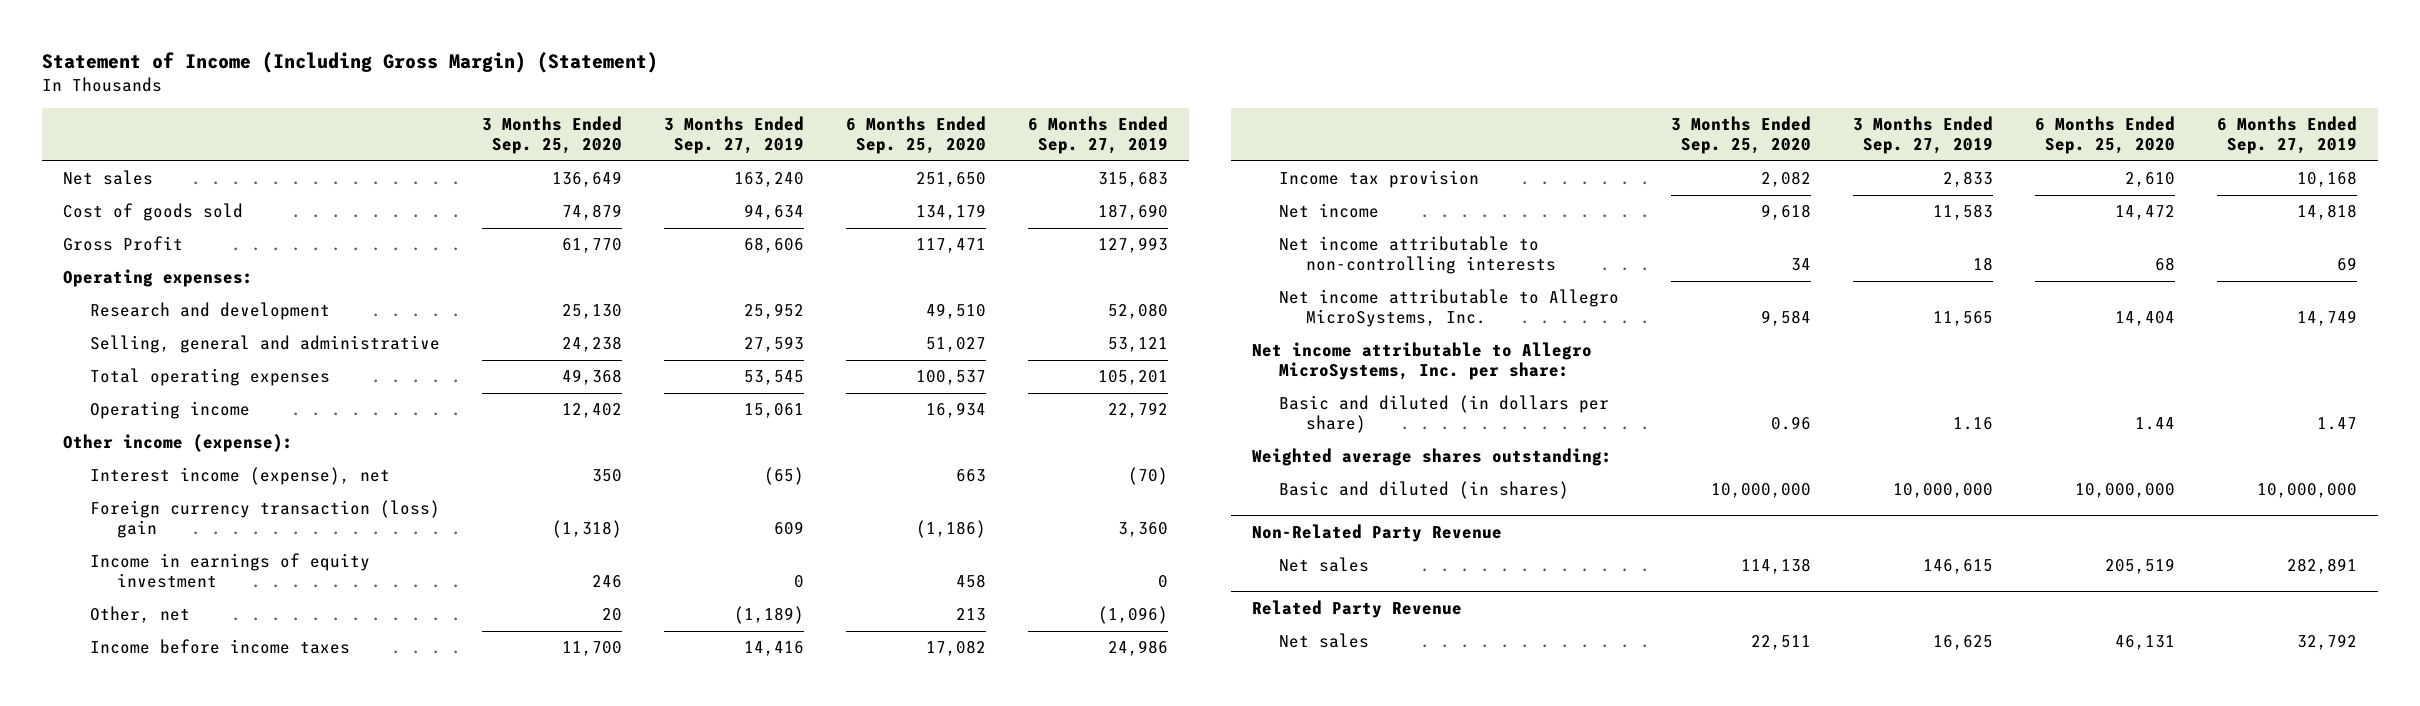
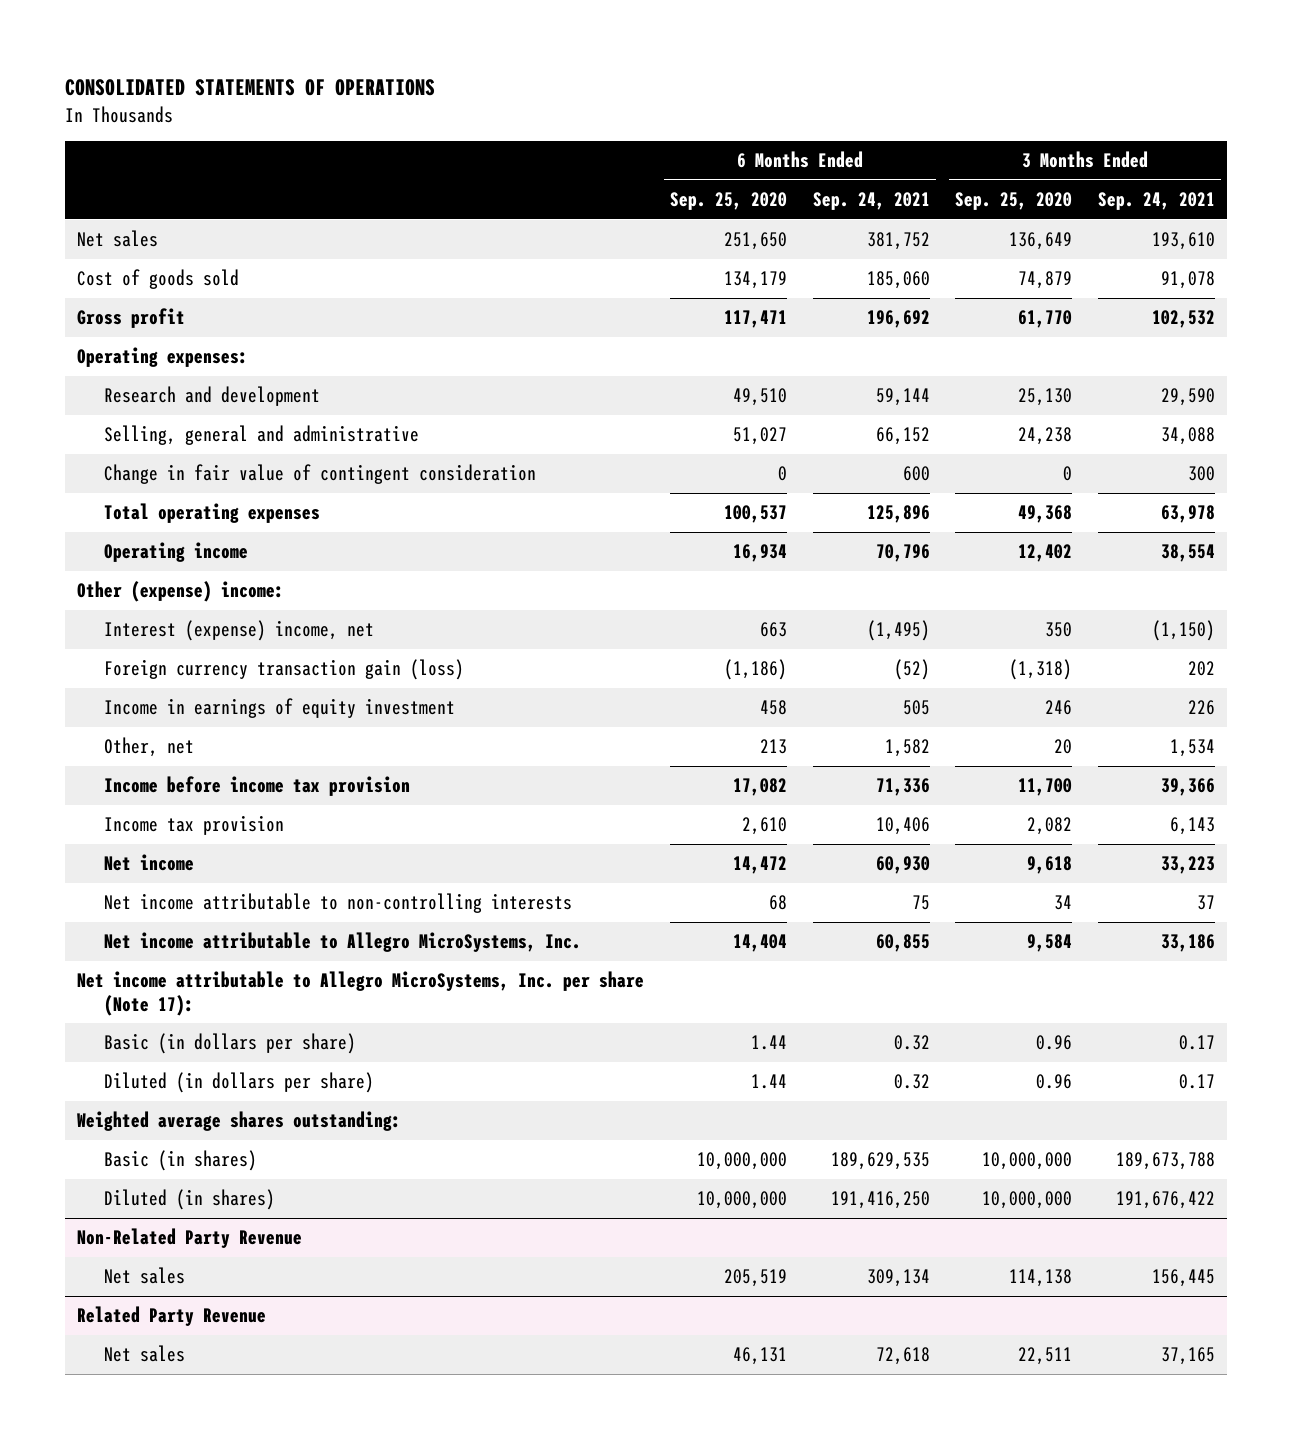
- Statement of Income (Including Gross Margin) (Statement)
+ CONSOLIDATED STATEMENTS OF OPERATIONS
- | 3 Months Ended Sep. 25, 2020 | 3 Months Ended Sep. 27, 2019 | 6 Months Ended Sep. 25, 2020 | 6 Months Ended Sep. 27, 2019
+ | 6 Months Ended Sep. 25, 2020 | 6 Months Ended Sep. 24, 2021 | 3 Months Ended Sep. 25, 2020 | 3 Months Ended Sep. 24, 2021
- Gross Profit | 61,770 | 68,606 | 117,471 | 127,993
+ Gross profit | 117,471 | 196,692 | 61,770 | 102,532
+ Change in fair value of contingent consideration | 0 | 600 | 0 | 300
- Other income (expense):
- Interest income (expense), net | 350 | (65) | 663 | (70)
- Foreign currency transaction (loss) gain | (1,318) | 609 | (1,186) | 3,360
+ Other (expense) income:
+ Interest (expense) income, net | 663 | (1,495) | 350 | (1,150)
+ Foreign currency transaction gain (loss) | (1,186) | (52) | (1,318) | 202
- Income before income taxes | 11,700 | 14,416 | 17,082 | 24,986
+ Income before income tax provision | 17,082 | 71,336 | 11,700 | 39,366
- Net income attributable to Allegro MicroSystems, Inc. per share:
- Basic and diluted (in dollars per share) | 0.96 | 1.16 | 1.44 | 1.47
+ Net income attributable to Allegro MicroSystems, Inc. per share (Note 17):
+ Basic (in dollars per share) | 1.44 | 0.32 | 0.96 | 0.17
+ Diluted (in dollars per share) | 1.44 | 0.32 | 0.96 | 0.17
- Basic and diluted (in shares) | 10,000,000 | 10,000,000 | 10,000,000 | 10,000,000
+ Basic (in shares) | 10,000,000 | 189,629,535 | 10,000,000 | 189,673,788
+ Diluted (in shares) | 10,000,000 | 191,416,250 | 10,000,000 | 191,676,422

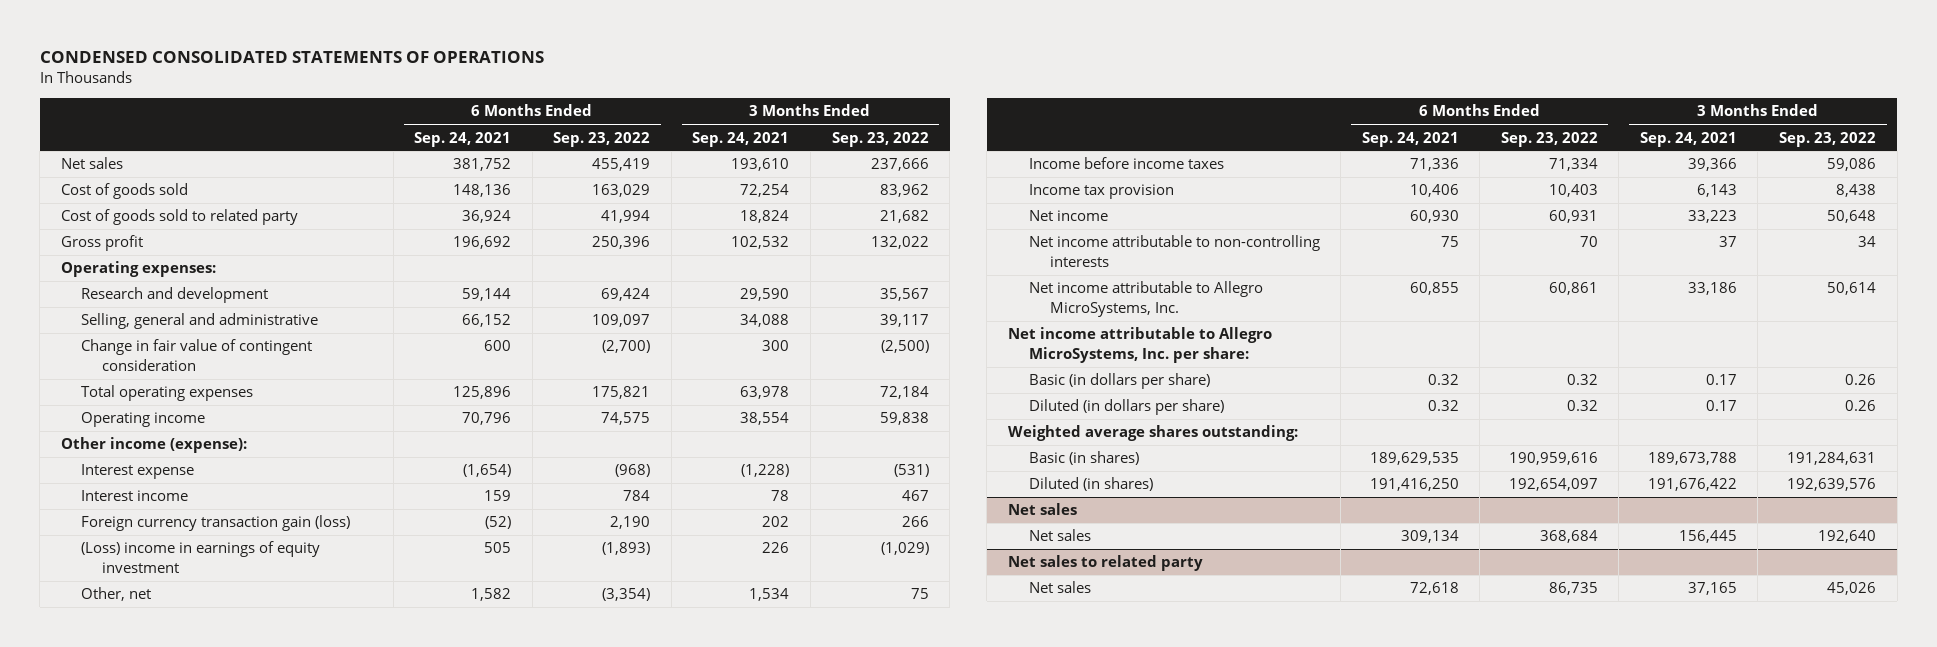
- CONSOLIDATED STATEMENTS OF OPERATIONS
+ CONDENSED CONSOLIDATED STATEMENTS OF OPERATIONS
- | 6 Months Ended Sep. 25, 2020 | 6 Months Ended Sep. 24, 2021 | 3 Months Ended Sep. 25, 2020 | 3 Months Ended Sep. 24, 2021
+ | 6 Months Ended Sep. 24, 2021 | 6 Months Ended Sep. 23, 2022 | 3 Months Ended Sep. 24, 2021 | 3 Months Ended Sep. 23, 2022
- Cost of goods sold | 134,179 | 185,060 | 74,879 | 91,078
+ Cost of goods sold | 148,136 | 163,029 | 72,254 | 83,962
+ Cost of goods sold to related party | 36,924 | 41,994 | 18,824 | 21,682
- Other (expense) income:
- Interest (expense) income, net | 663 | (1,495) | 350 | (1,150)
+ Other income (expense):
+ Interest expense | (1,654) | (968) | (1,228) | (531)
+ Interest income | 159 | 784 | 78 | 467
- Income in earnings of equity investment | 458 | 505 | 246 | 226
+ (Loss) income in earnings of equity investment | 505 | (1,893) | 226 | (1,029)
- Income before income tax provision | 17,082 | 71,336 | 11,700 | 39,366
+ Income before income taxes | 71,336 | 71,334 | 39,366 | 59,086
- Net income attributable to Allegro MicroSystems, Inc. per share (Note 17):
+ Net income attributable to Allegro MicroSystems, Inc. per share:
- Non-Related Party Revenue
+ Net sales
- Related Party Revenue
+ Net sales to related party

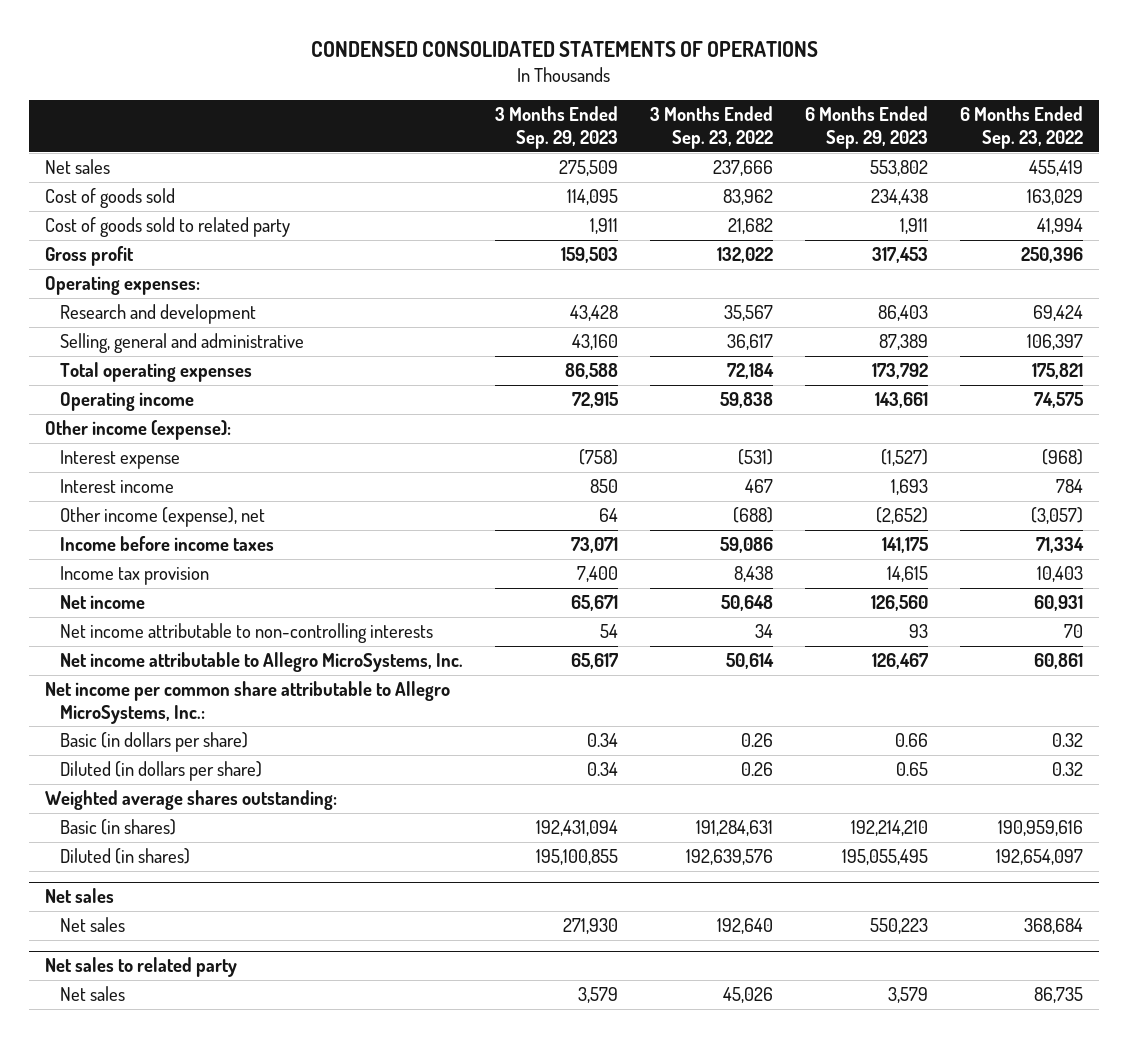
- | 6 Months Ended Sep. 24, 2021 | 6 Months Ended Sep. 23, 2022 | 3 Months Ended Sep. 24, 2021 | 3 Months Ended Sep. 23, 2022
+ | 3 Months Ended Sep. 29, 2023 | 3 Months Ended Sep. 23, 2022 | 6 Months Ended Sep. 29, 2023 | 6 Months Ended Sep. 23, 2022
- Selling, general and administrative | 66,152 | 109,097 | 34,088 | 39,117
- Change in fair value of contingent consideration | 600 | (2,700) | 300 | (2,500)
+ Selling, general and administrative | 43,160 | 36,617 | 87,389 | 106,397
- Foreign currency transaction gain (loss) | (52) | 2,190 | 202 | 266
- (Loss) income in earnings of equity investment | 505 | (1,893) | 226 | (1,029)
- Other, net | 1,582 | (3,354) | 1,534 | 75
+ Other income (expense), net | 64 | (688) | (2,652) | (3,057)
- Net income attributable to Allegro MicroSystems, Inc. per share:
+ Net income per common share attributable to Allegro MicroSystems, Inc.:

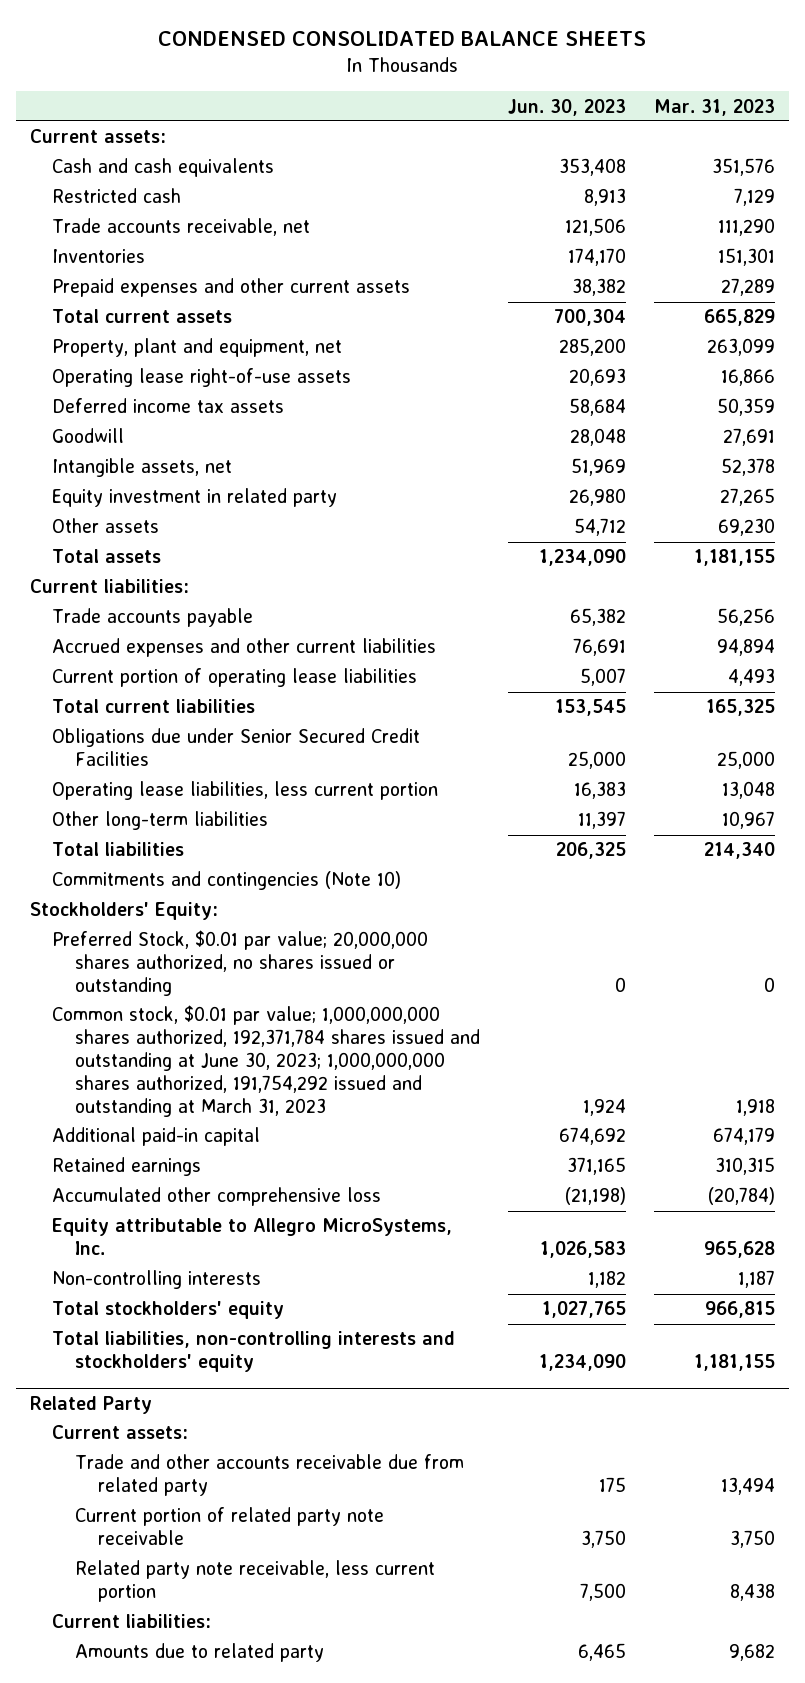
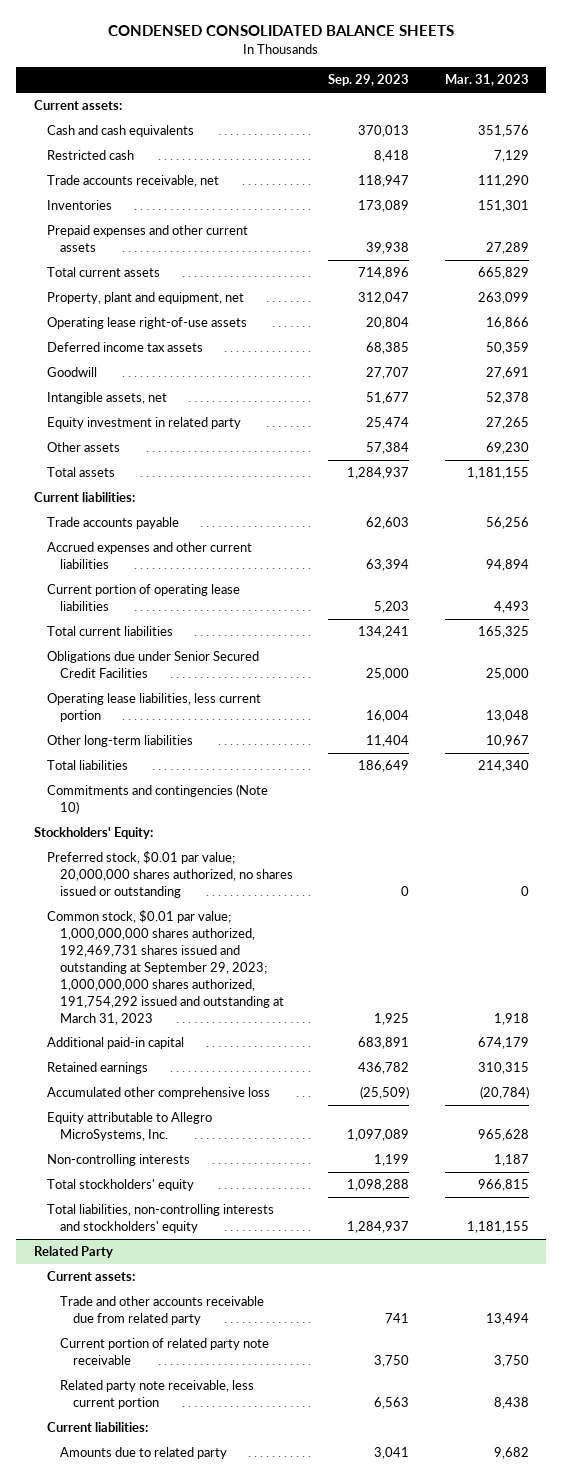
- | Jun. 30, 2023 | Mar. 31, 2023
+ | Sep. 29, 2023 | Mar. 31, 2023
- Preferred Stock, $0.01 par value; 20,000,000 shares authorized, no shares issued or outstanding | 0 | 0
- Common stock, $0.01 par value; 1,000,000,000 shares authorized, 192,371,784 shares issued and outstanding at June 30, 2023; 1,000,000,000 shares authorized, 191,754,292 issued and outstanding at March 31, 2023 | 1,924 | 1,918
+ Preferred stock, $0.01 par value; 20,000,000 shares authorized, no shares issued or outstanding | 0 | 0
+ Common stock, $0.01 par value; 1,000,000,000 shares authorized, 192,469,731 shares issued and outstanding at September 29, 2023; 1,000,000,000 shares authorized, 191,754,292 issued and outstanding at March 31, 2023 | 1,925 | 1,918

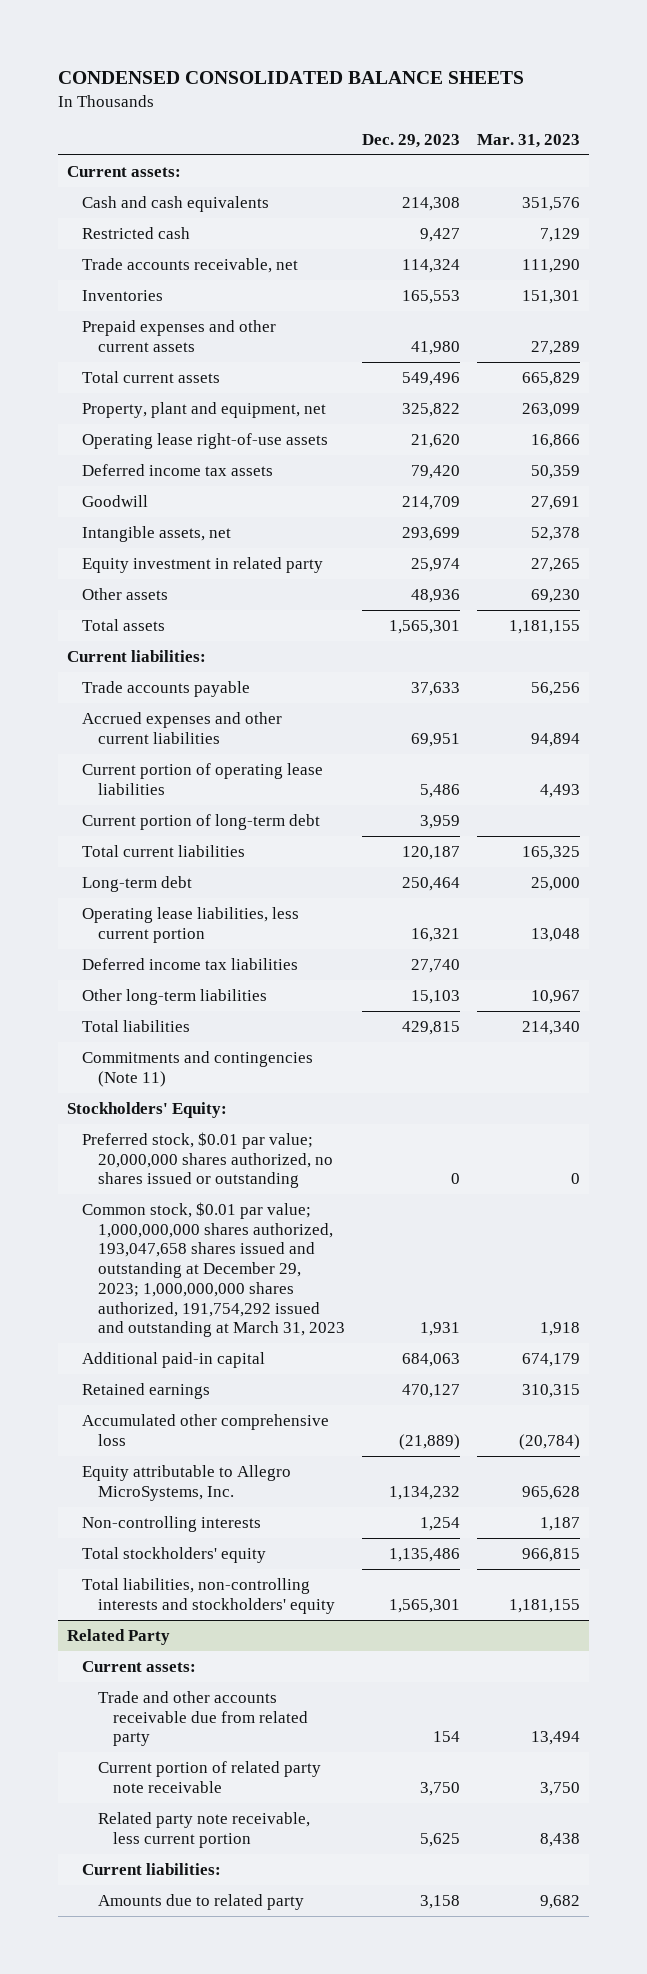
- | Sep. 29, 2023 | Mar. 31, 2023
+ | Dec. 29, 2023 | Mar. 31, 2023
+ Current portion of long-term debt | 3,959 |
- Obligations due under Senior Secured Credit Facilities | 25,000 | 25,000
+ Long-term debt | 250,464 | 25,000
+ Deferred income tax liabilities | 27,740 |
- Commitments and contingencies (Note 10)
+ Commitments and contingencies (Note 11)
- Common stock, $0.01 par value; 1,000,000,000 shares authorized, 192,469,731 shares issued and outstanding at September 29, 2023; 1,000,000,000 shares authorized, 191,754,292 issued and outstanding at March 31, 2023 | 1,925 | 1,918
+ Common stock, $0.01 par value; 1,000,000,000 shares authorized, 193,047,658 shares issued and outstanding at December 29, 2023; 1,000,000,000 shares authorized, 191,754,292 issued and outstanding at March 31, 2023 | 1,931 | 1,918

